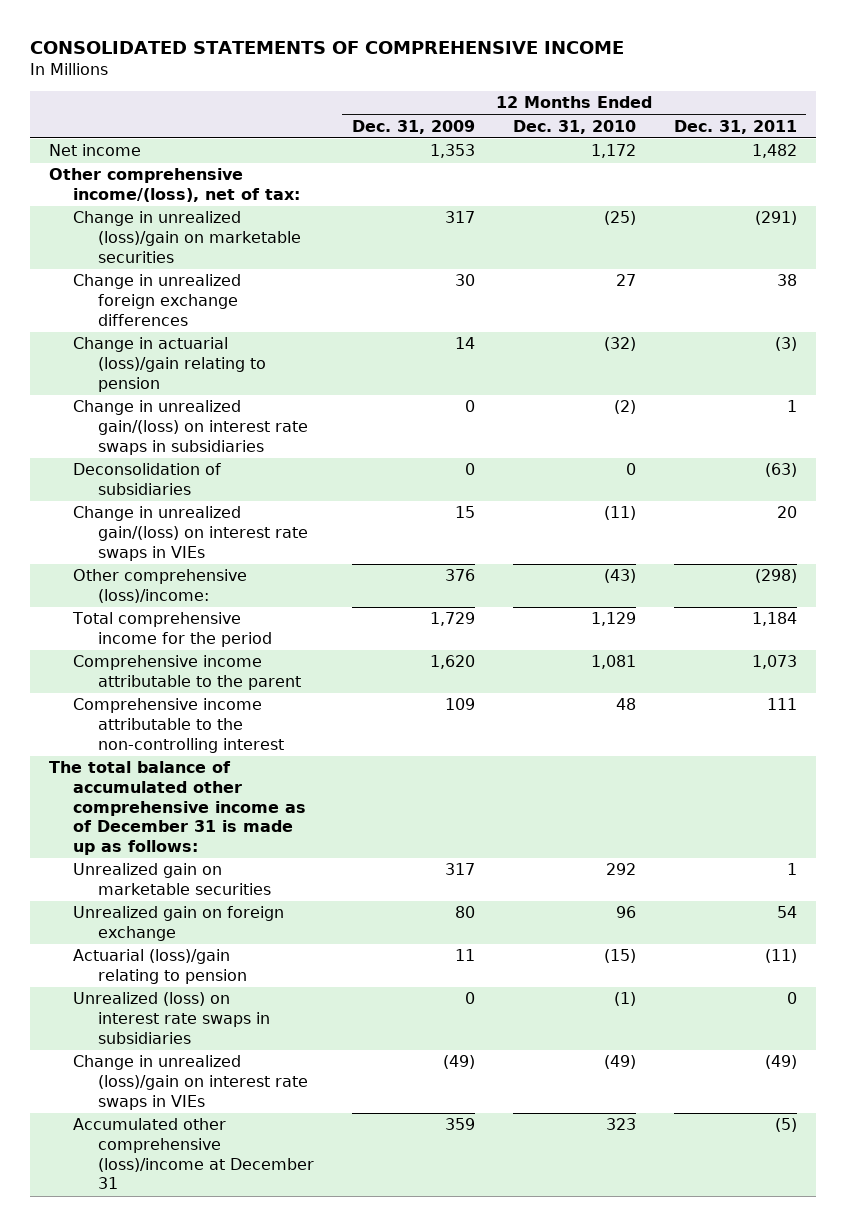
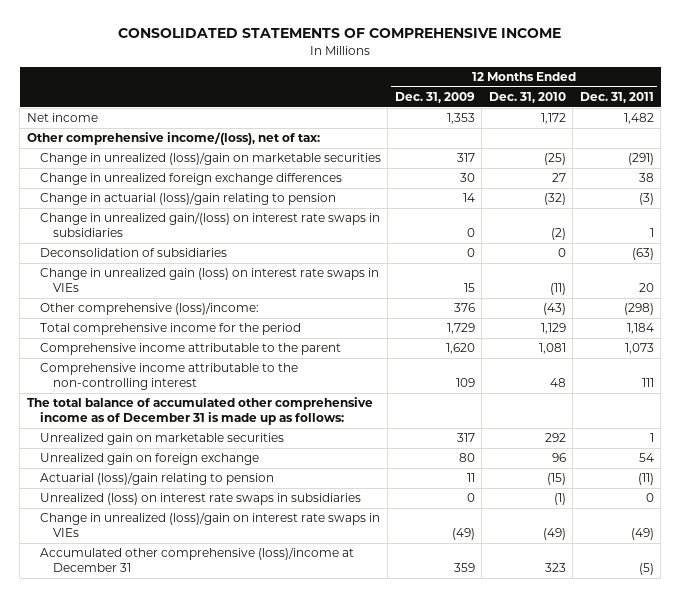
- Change in unrealized gain/(loss) on interest rate swaps in VIEs | 15 | (11) | 20
+ Change in unrealized gain (loss) on interest rate swaps in VIEs | 15 | (11) | 20

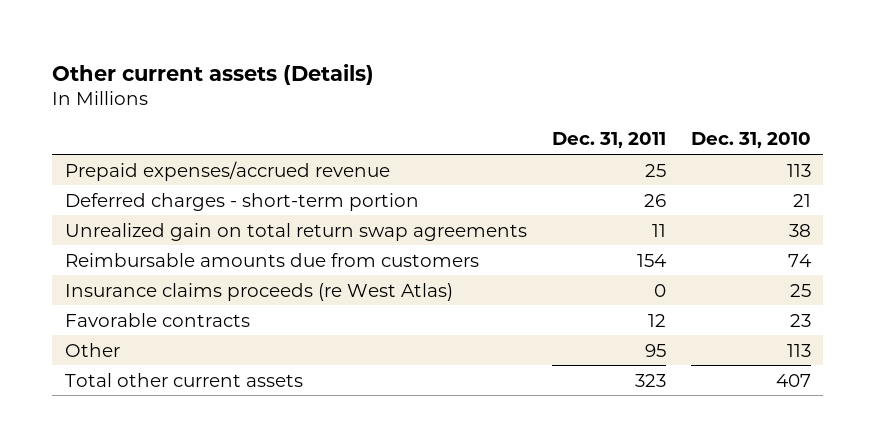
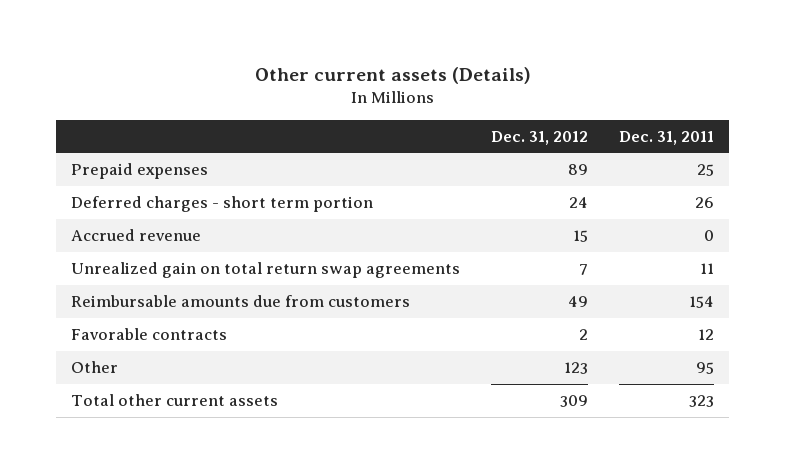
- | Dec. 31, 2011 | Dec. 31, 2010
+ | Dec. 31, 2012 | Dec. 31, 2011
- Prepaid expenses/accrued revenue | 25 | 113
- Deferred charges - short-term portion | 26 | 21
+ Prepaid expenses | 89 | 25
+ Deferred charges - short term portion | 24 | 26
+ Accrued revenue | 15 | 0
- Insurance claims proceeds (re West Atlas) | 0 | 25

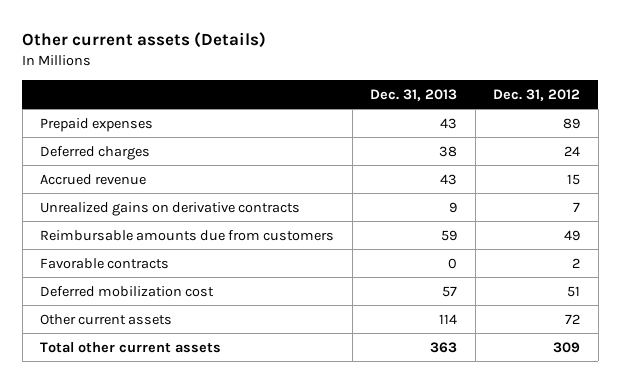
- | Dec. 31, 2012 | Dec. 31, 2011
+ | Dec. 31, 2013 | Dec. 31, 2012
- Deferred charges - short term portion | 24 | 26
+ Deferred charges | 38 | 24
- Unrealized gain on total return swap agreements | 7 | 11
+ Unrealized gains on derivative contracts | 9 | 7
- Other | 123 | 95
+ Deferred mobilization cost | 57 | 51
+ Other current assets | 114 | 72

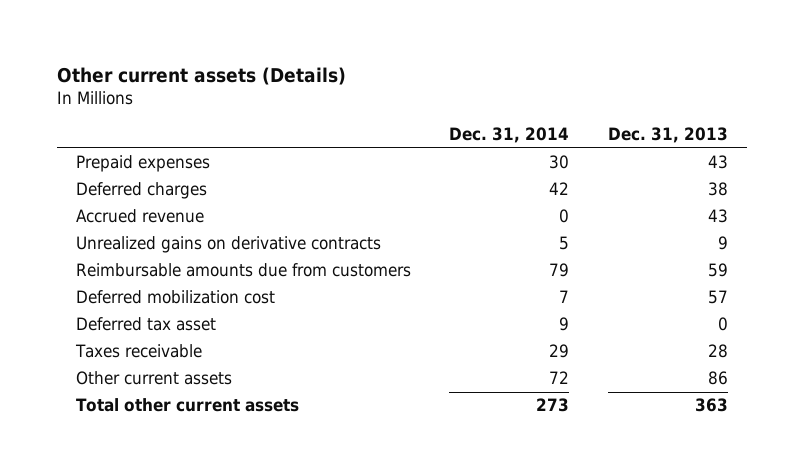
- | Dec. 31, 2013 | Dec. 31, 2012
+ | Dec. 31, 2014 | Dec. 31, 2013
- Favorable contracts | 0 | 2
- Other current assets | 114 | 72
+ Deferred tax asset | 9 | 0
+ Taxes receivable | 29 | 28
+ Other current assets | 72 | 86

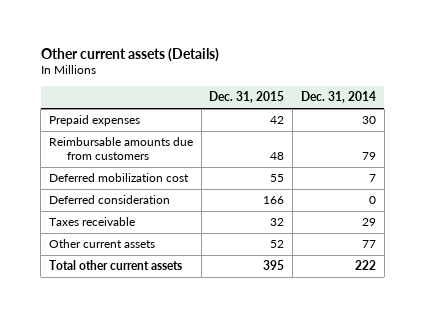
- | Dec. 31, 2014 | Dec. 31, 2013
+ | Dec. 31, 2015 | Dec. 31, 2014
- Deferred charges | 42 | 38
- Accrued revenue | 0 | 43
- Unrealized gains on derivative contracts | 5 | 9
- Deferred tax asset | 9 | 0
+ Deferred consideration | 166 | 0
- Other current assets | 72 | 86
- Total other current assets | 273 | 363
+ Other current assets | 52 | 77
+ Total other current assets | 395 | 222

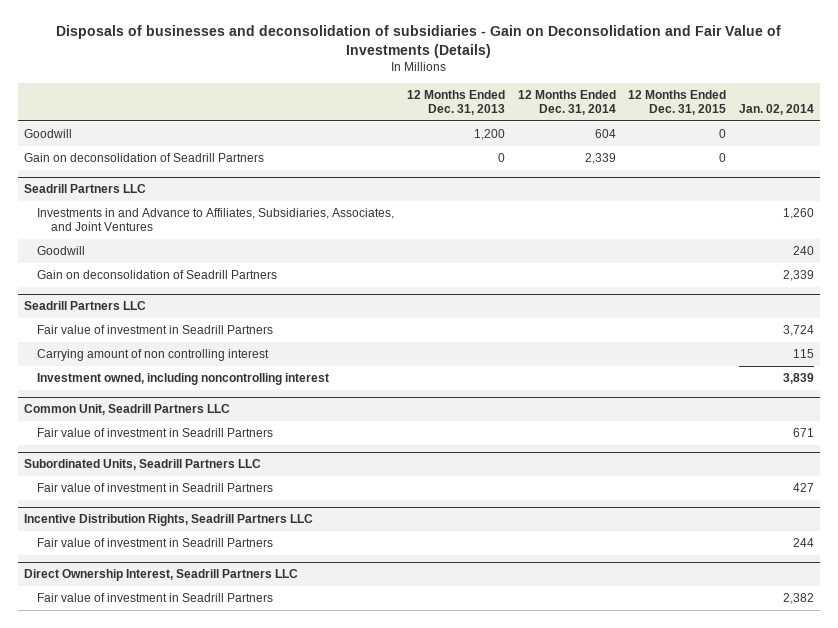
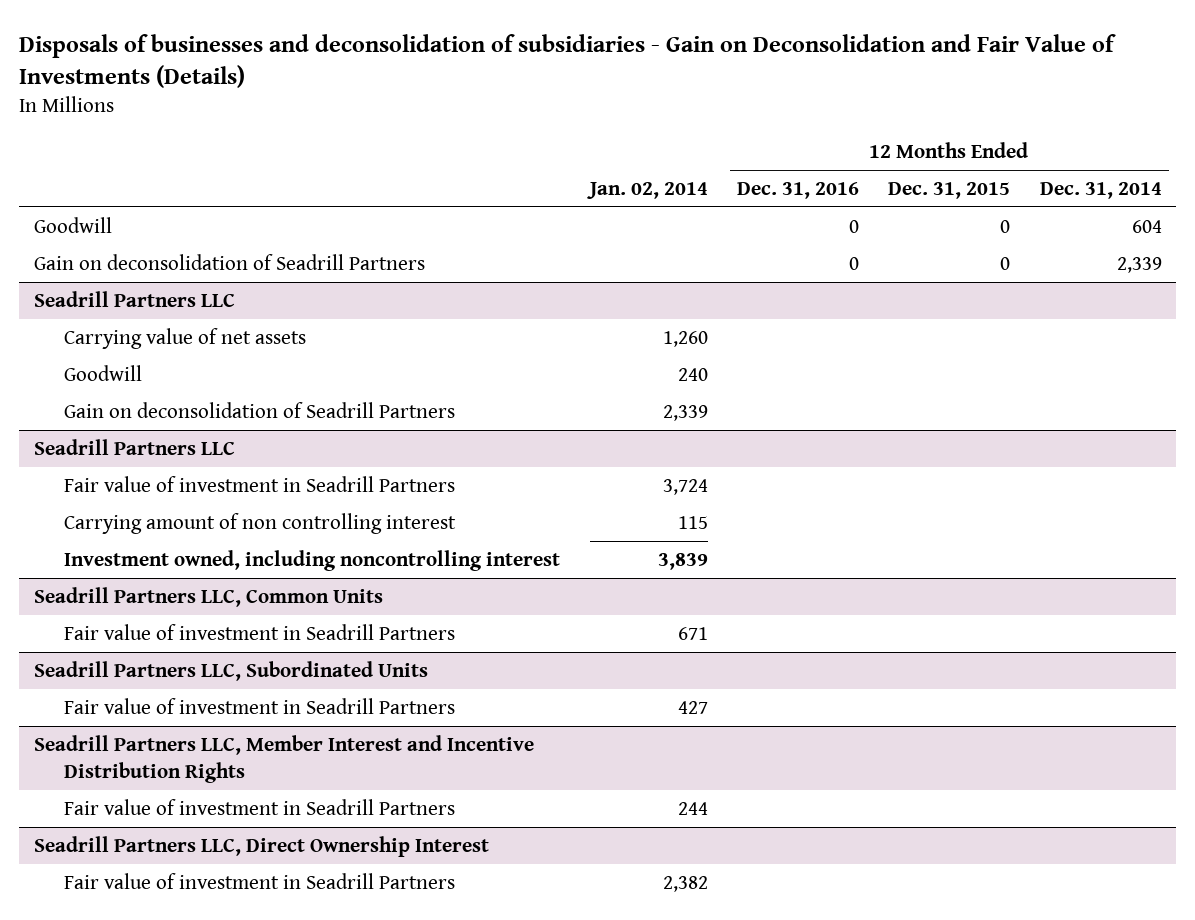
- | 12 Months Ended Dec. 31, 2013 | 12 Months Ended Dec. 31, 2014 | 12 Months Ended Dec. 31, 2015 | Jan. 02, 2014
+ | Jan. 02, 2014 | 12 Months Ended Dec. 31, 2016 | 12 Months Ended Dec. 31, 2015 | 12 Months Ended Dec. 31, 2014
@ Seadrill Partners LLC
- Investments in and Advance to Affiliates, Subsidiaries, Associates, and Joint Ventures | | | | 1,260
+ Carrying value of net assets | 1,260 | | |
- Common Unit, Seadrill Partners LLC
+ Seadrill Partners LLC, Common Units
- Subordinated Units, Seadrill Partners LLC
+ Seadrill Partners LLC, Subordinated Units
- Incentive Distribution Rights, Seadrill Partners LLC
+ Seadrill Partners LLC, Member Interest and Incentive Distribution Rights
- Direct Ownership Interest, Seadrill Partners LLC
+ Seadrill Partners LLC, Direct Ownership Interest

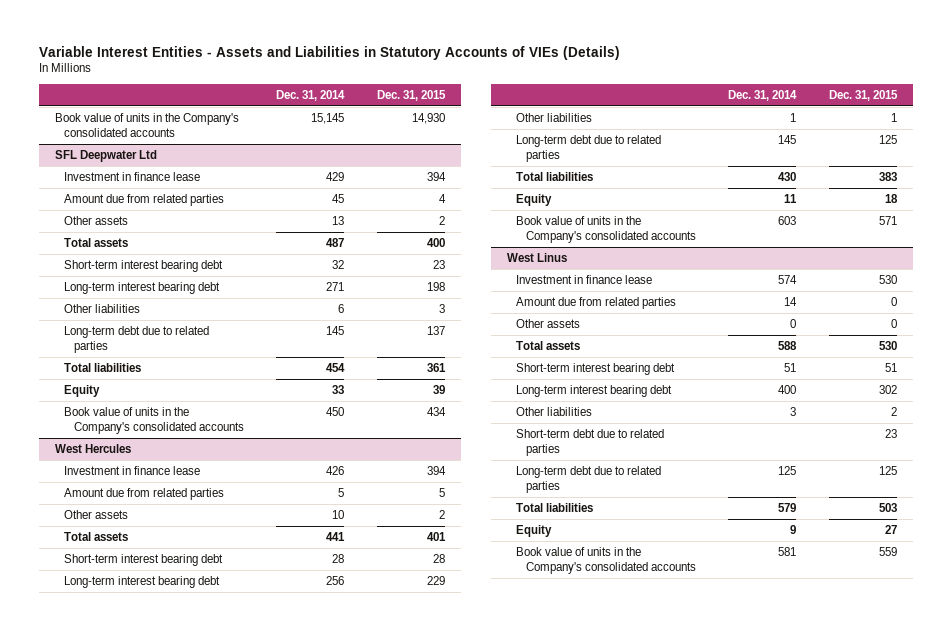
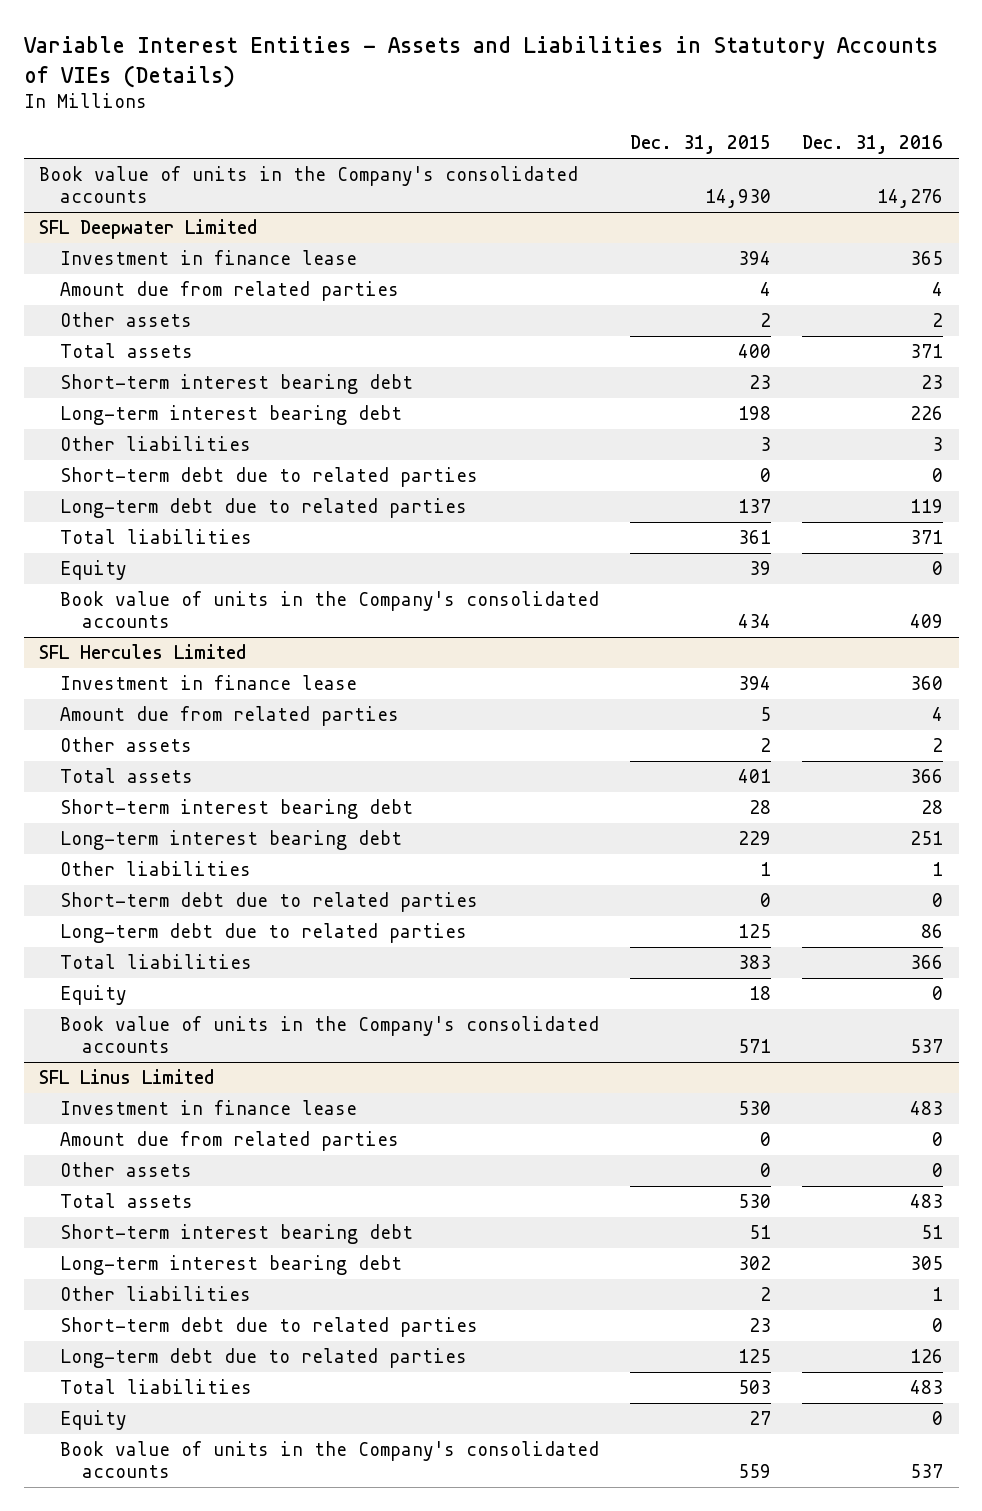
- | Dec. 31, 2014 | Dec. 31, 2015
+ | Dec. 31, 2015 | Dec. 31, 2016
- SFL Deepwater Ltd
+ SFL Deepwater Limited
+ Short-term debt due to related parties | 0 | 0
- West Hercules
+ SFL Hercules Limited
+ Short-term debt due to related parties | 0 | 0
- West Linus
+ SFL Linus Limited

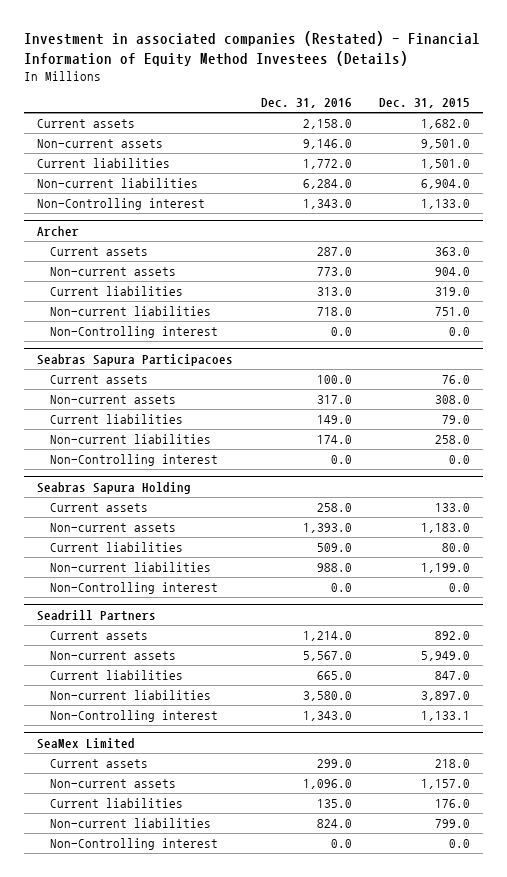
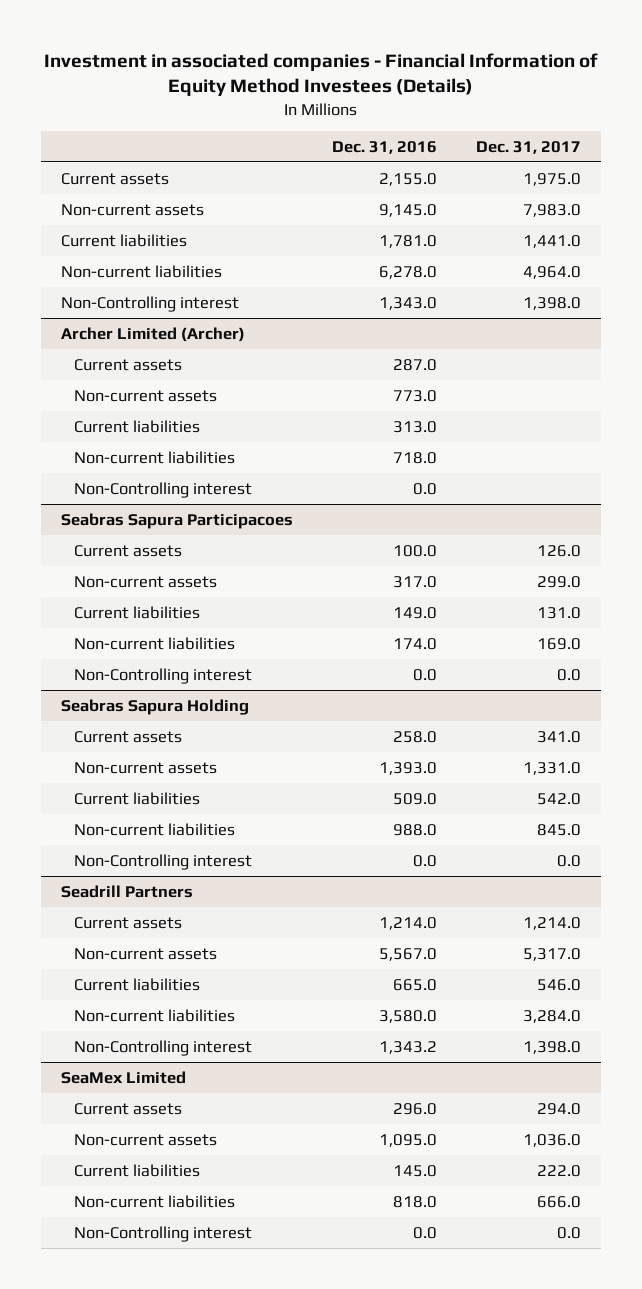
- Investment in associated companies (Restated) - Financial Information of Equity Method Investees (Details)
+ Investment in associated companies - Financial Information of Equity Method Investees (Details)
- | Dec. 31, 2016 | Dec. 31, 2015
+ | Dec. 31, 2016 | Dec. 31, 2017
- Current assets | 2,158.0 | 1,682.0
- Non-current assets | 9,146.0 | 9,501.0
- Current liabilities | 1,772.0 | 1,501.0
- Non-current liabilities | 6,284.0 | 6,904.0
+ Current assets | 2,155.0 | 1,975.0
+ Non-current assets | 9,145.0 | 7,983.0
+ Current liabilities | 1,781.0 | 1,441.0
+ Non-current liabilities | 6,278.0 | 4,964.0
- Archer
+ Archer Limited (Archer)
@ Seadrill Partners
- Non-Controlling interest | 1,343.0 | 1,133.1
+ Non-Controlling interest | 1,343.2 | 1,398.0
@ SeaMex Limited
- Current assets | 299.0 | 218.0
- Non-current assets | 1,096.0 | 1,157.0
- Current liabilities | 135.0 | 176.0
- Non-current liabilities | 824.0 | 799.0
+ Current assets | 296.0 | 294.0
+ Non-current assets | 1,095.0 | 1,036.0
+ Current liabilities | 145.0 | 222.0
+ Non-current liabilities | 818.0 | 666.0

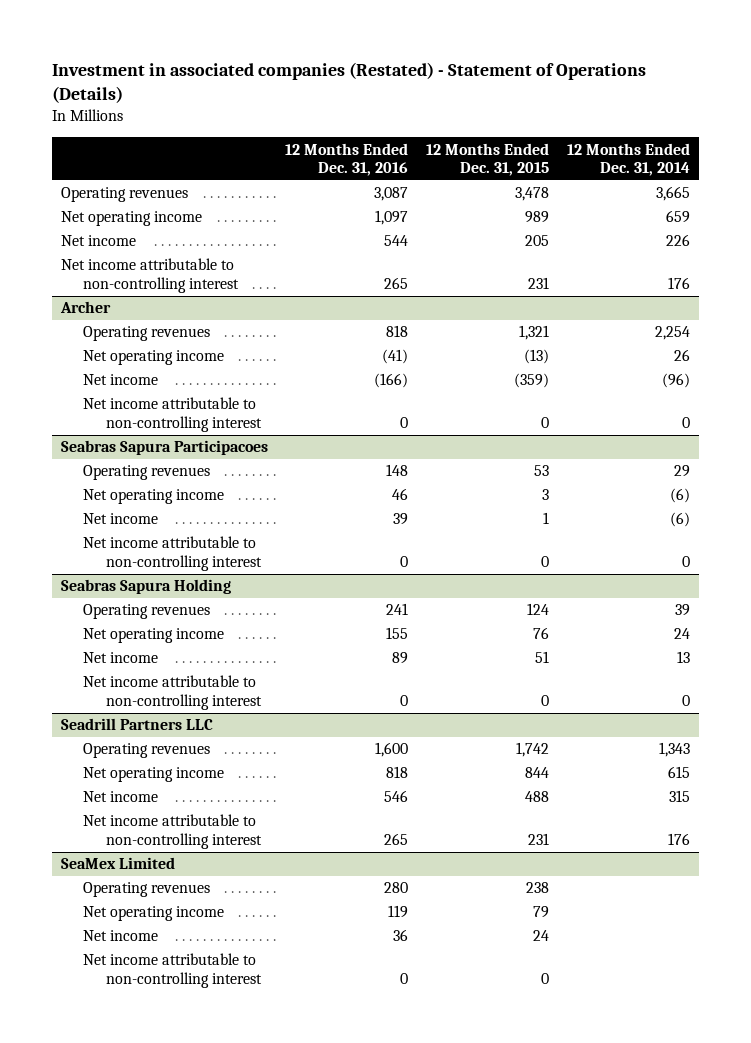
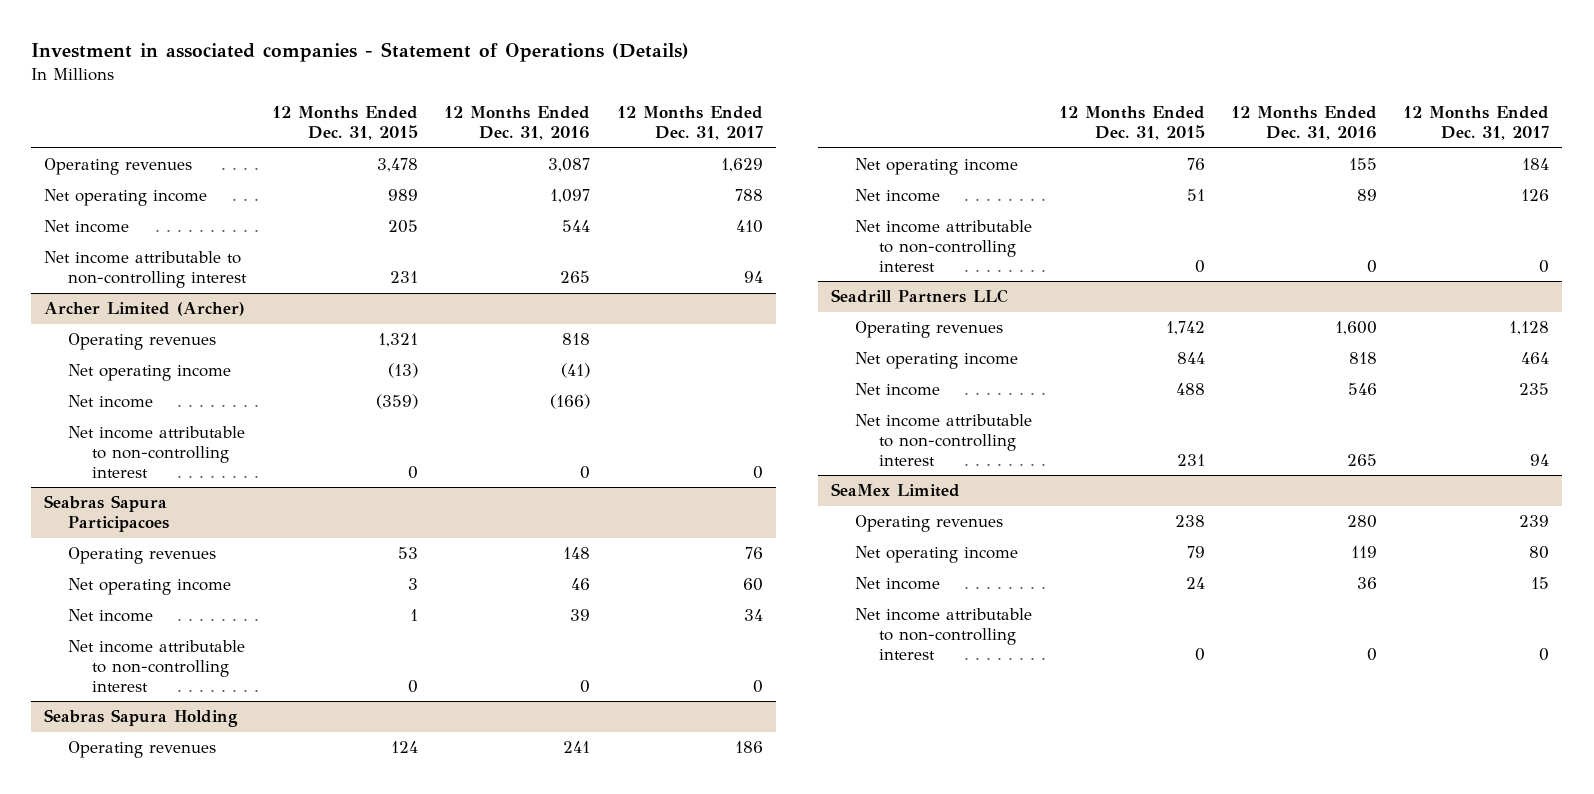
- Investment in associated companies (Restated) - Statement of Operations (Details)
+ Investment in associated companies - Statement of Operations (Details)
- | 12 Months Ended Dec. 31, 2016 | 12 Months Ended Dec. 31, 2015 | 12 Months Ended Dec. 31, 2014
+ | 12 Months Ended Dec. 31, 2015 | 12 Months Ended Dec. 31, 2016 | 12 Months Ended Dec. 31, 2017
- Archer
+ Archer Limited (Archer)

